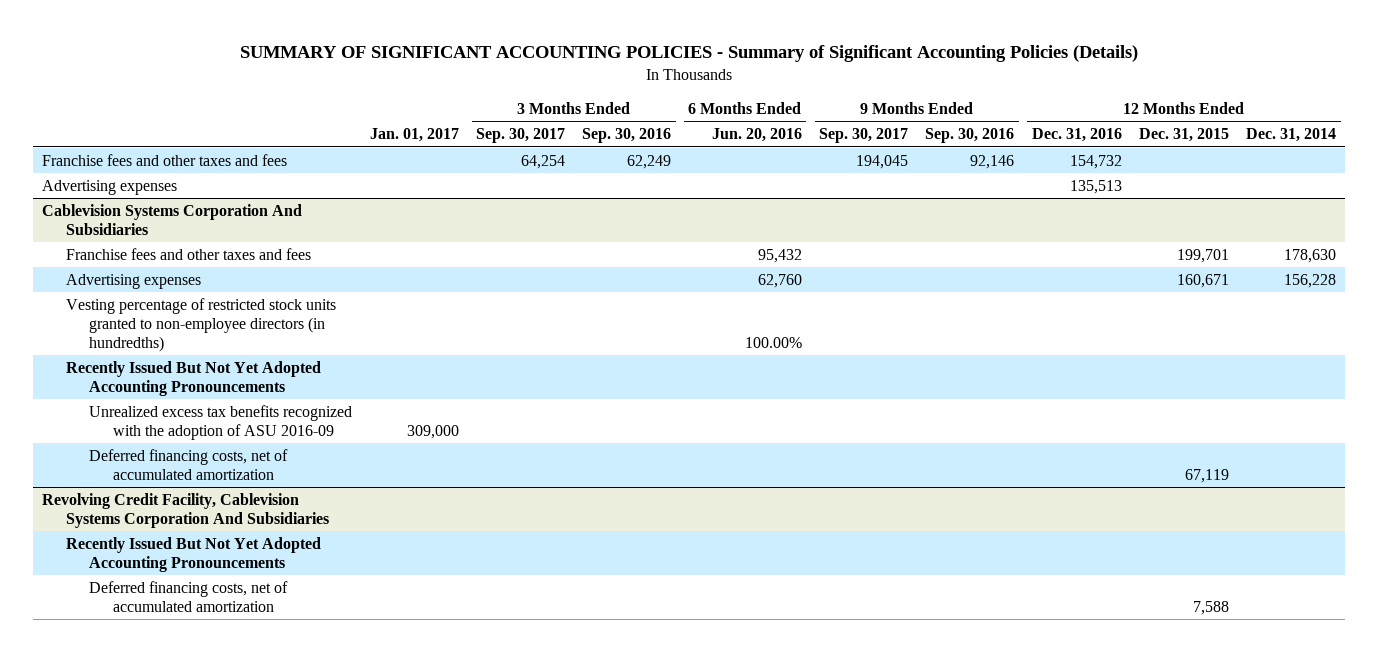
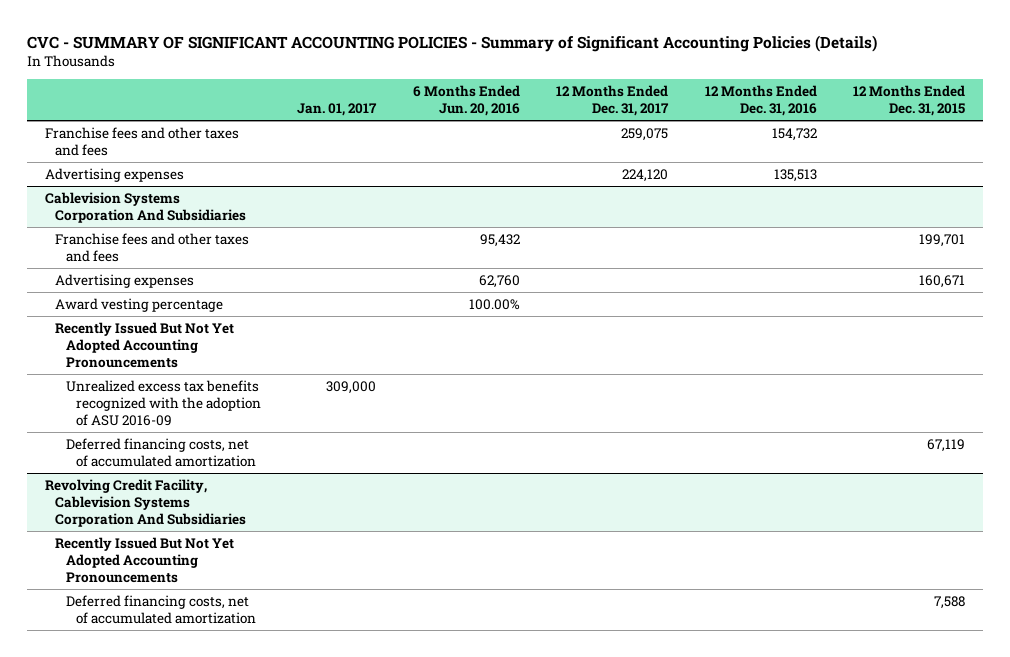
- SUMMARY OF SIGNIFICANT ACCOUNTING POLICIES - Summary of Significant Accounting Policies (Details)
+ CVC - SUMMARY OF SIGNIFICANT ACCOUNTING POLICIES - Summary of Significant Accounting Policies (Details)
- | Jan. 01, 2017 | 3 Months Ended Sep. 30, 2017 | 3 Months Ended Sep. 30, 2016 | 6 Months Ended Jun. 20, 2016 | 9 Months Ended Sep. 30, 2017 | 9 Months Ended Sep. 30, 2016 | 12 Months Ended Dec. 31, 2016 | 12 Months Ended Dec. 31, 2015 | 12 Months Ended Dec. 31, 2014
+ | Jan. 01, 2017 | 6 Months Ended Jun. 20, 2016 | 12 Months Ended Dec. 31, 2017 | 12 Months Ended Dec. 31, 2016 | 12 Months Ended Dec. 31, 2015
@ Cablevision Systems Corporation And Subsidiaries
- Vesting percentage of restricted stock units granted to non-employee directors (in hundredths) | | | | 100.00% | | | | |
+ Award vesting percentage | | 100.00% | | |

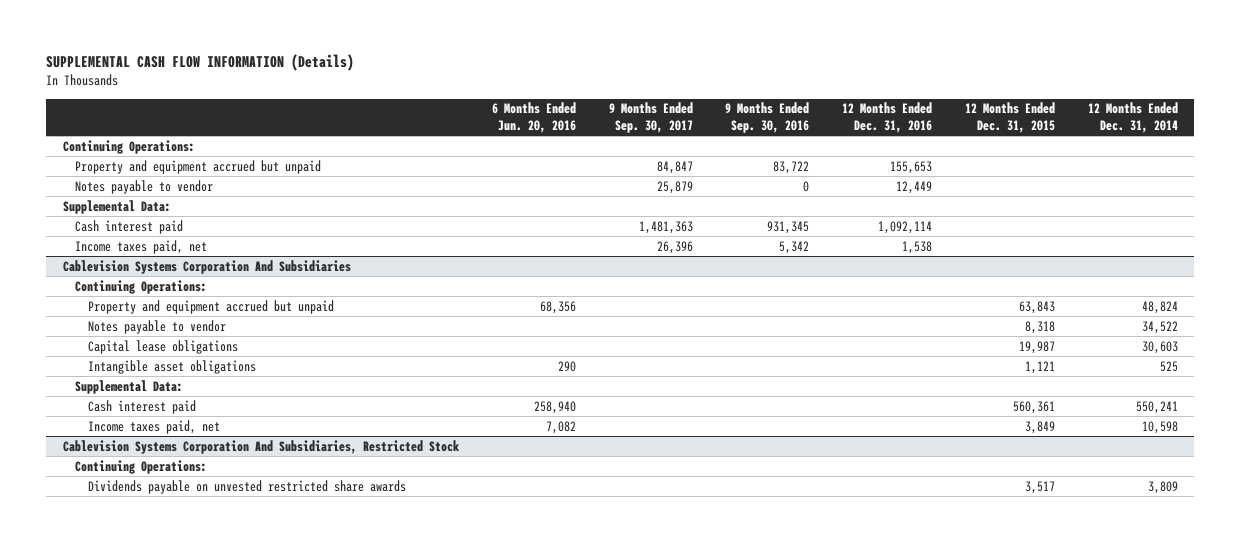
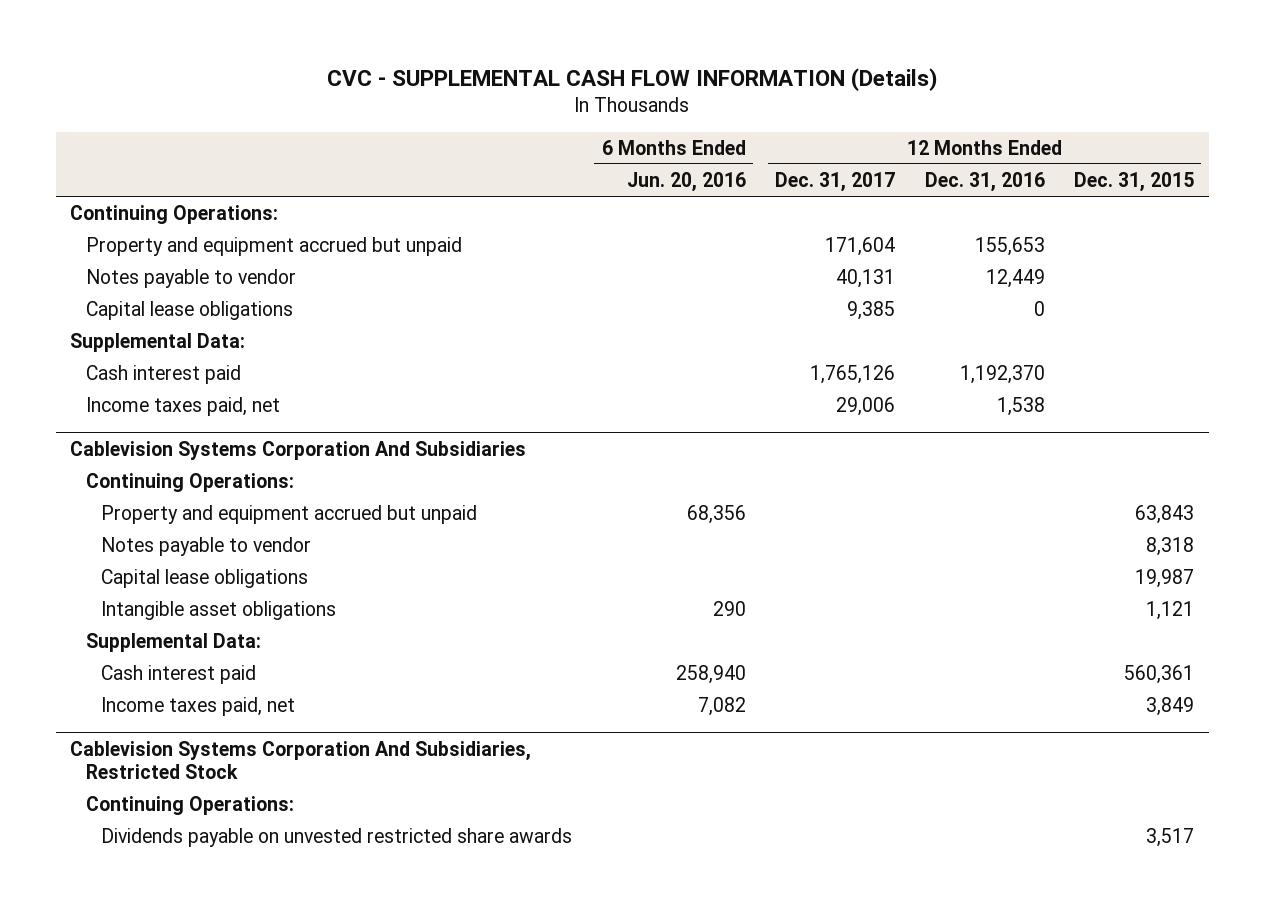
- SUPPLEMENTAL CASH FLOW INFORMATION (Details)
+ CVC - SUPPLEMENTAL CASH FLOW INFORMATION (Details)
- | 6 Months Ended Jun. 20, 2016 | 9 Months Ended Sep. 30, 2017 | 9 Months Ended Sep. 30, 2016 | 12 Months Ended Dec. 31, 2016 | 12 Months Ended Dec. 31, 2015 | 12 Months Ended Dec. 31, 2014
+ | 6 Months Ended Jun. 20, 2016 | 12 Months Ended Dec. 31, 2017 | 12 Months Ended Dec. 31, 2016 | 12 Months Ended Dec. 31, 2015
+ Capital lease obligations | | 9,385 | 0 |
- Cash interest paid | | 1,481,363 | 931,345 | 1,092,114 | |
+ Cash interest paid | | 1,765,126 | 1,192,370 |

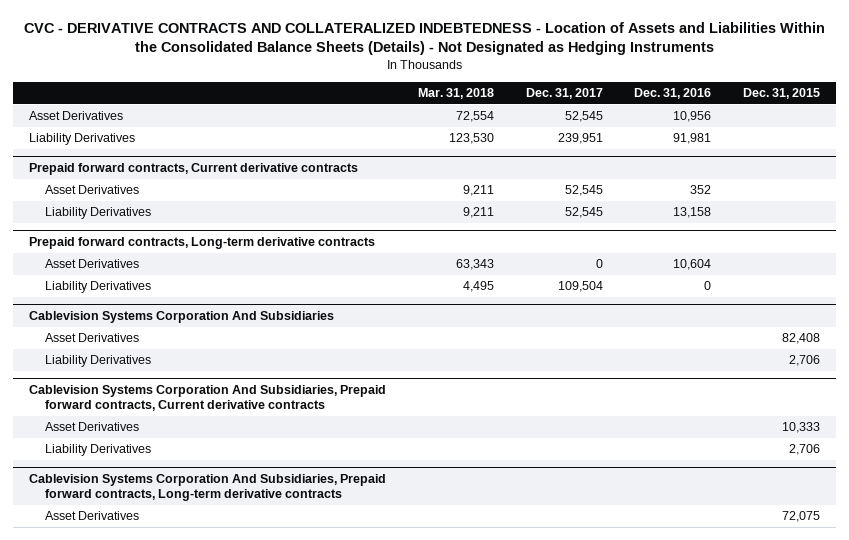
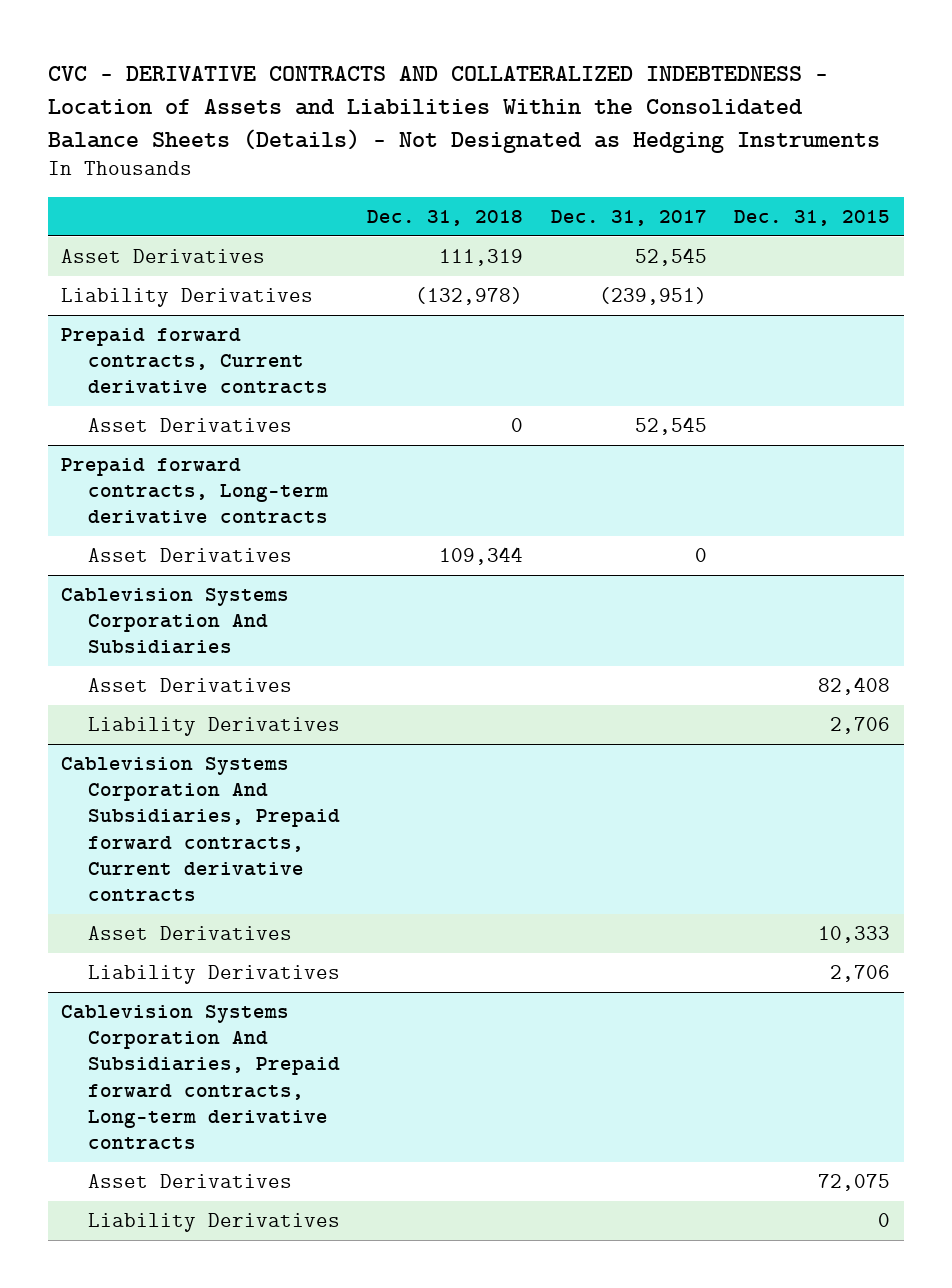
- | Mar. 31, 2018 | Dec. 31, 2017 | Dec. 31, 2016 | Dec. 31, 2015
+ | Dec. 31, 2018 | Dec. 31, 2017 | Dec. 31, 2015
- Liability Derivatives | 123,530 | 239,951 | 91,981 |
+ Liability Derivatives | (132,978) | (239,951) |
@ Prepaid forward contracts, Current derivative contracts
- Liability Derivatives | 9,211 | 52,545 | 13,158 |
@ Prepaid forward contracts, Long-term derivative contracts
- Liability Derivatives | 4,495 | 109,504 | 0 |
@ Cablevision Systems Corporation And Subsidiaries, Prepaid forward contracts, Long-term derivative contracts
+ Liability Derivatives | | | 0

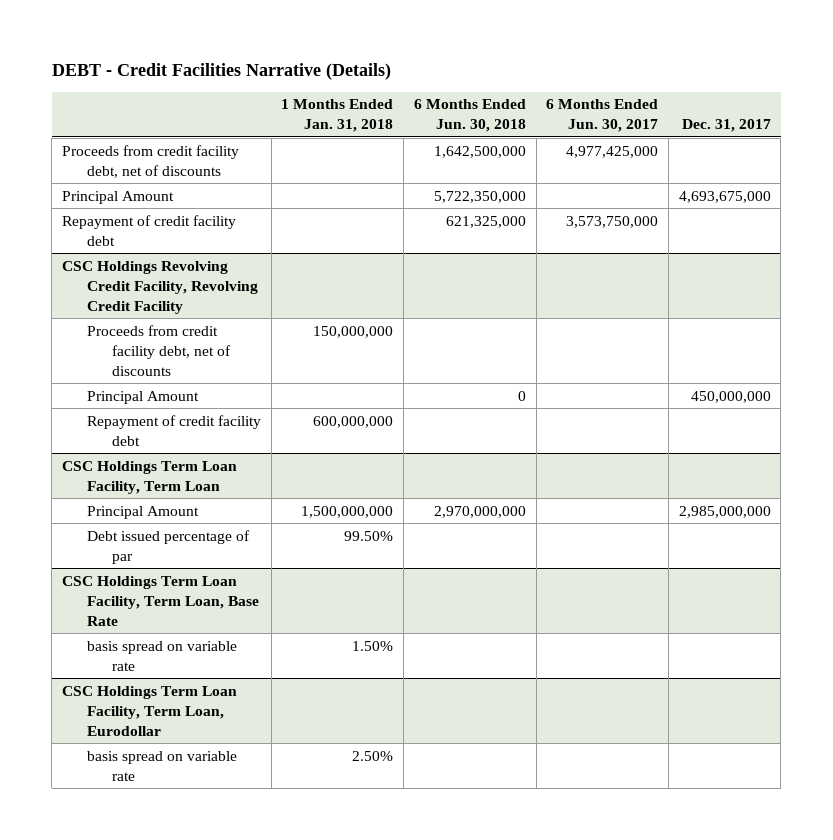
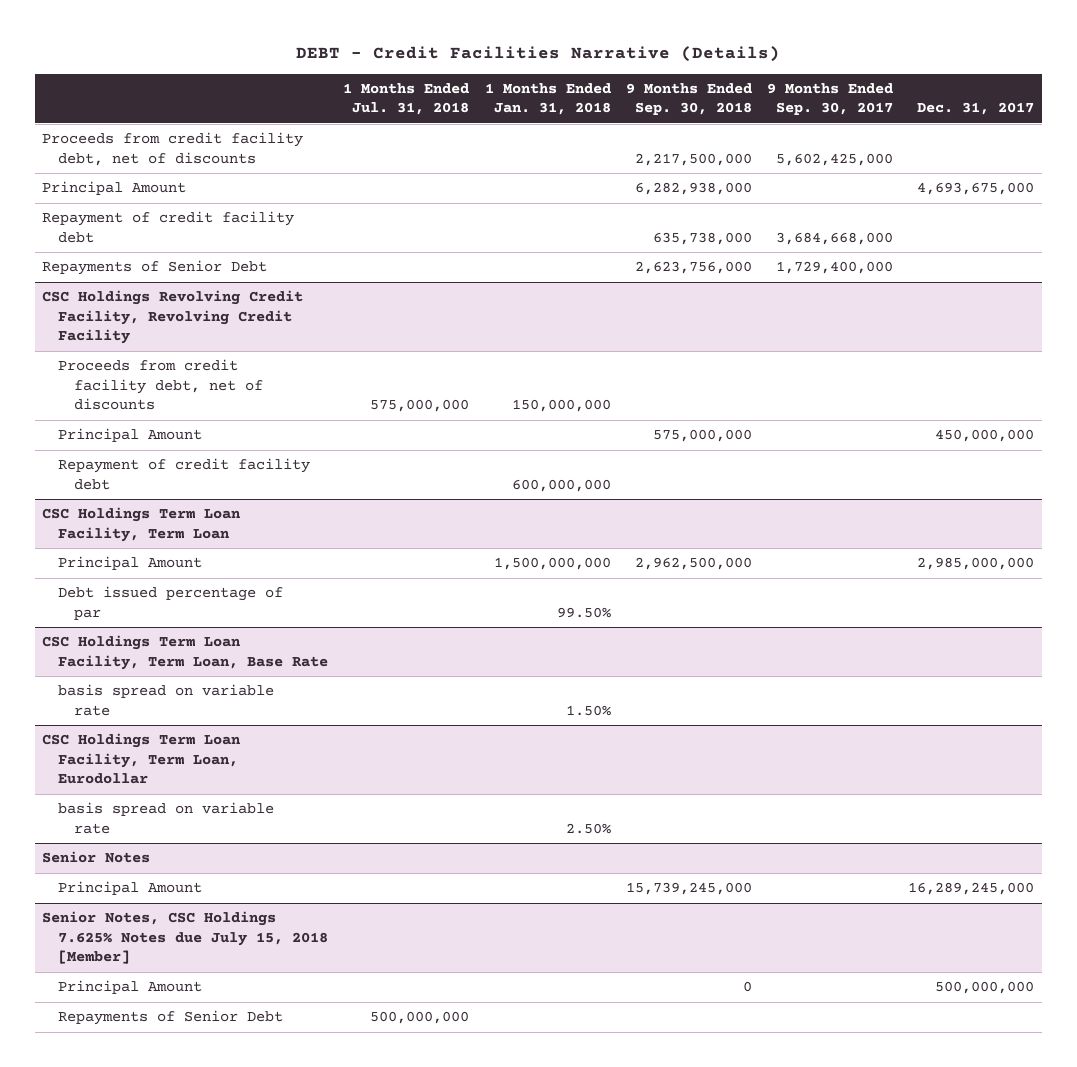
- | 1 Months Ended Jan. 31, 2018 | 6 Months Ended Jun. 30, 2018 | 6 Months Ended Jun. 30, 2017 | Dec. 31, 2017
+ | 1 Months Ended Jul. 31, 2018 | 1 Months Ended Jan. 31, 2018 | 9 Months Ended Sep. 30, 2018 | 9 Months Ended Sep. 30, 2017 | Dec. 31, 2017
+ Repayments of Senior Debt | | | 2,623,756,000 | 1,729,400,000 |
+ Senior Notes
+ Principal Amount | | | 15,739,245,000 | | 16,289,245,000
+ Senior Notes, CSC Holdings 7.625% Notes due July 15, 2018 [Member]
+ Principal Amount | | | 0 | | 500,000,000
+ Repayments of Senior Debt | 500,000,000 | | | |

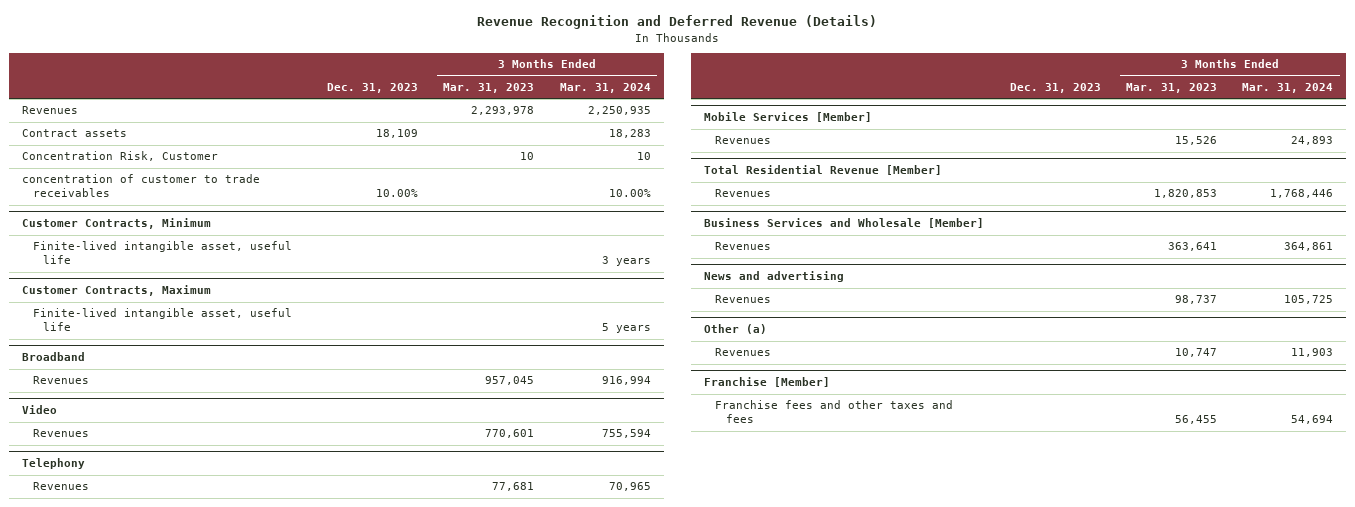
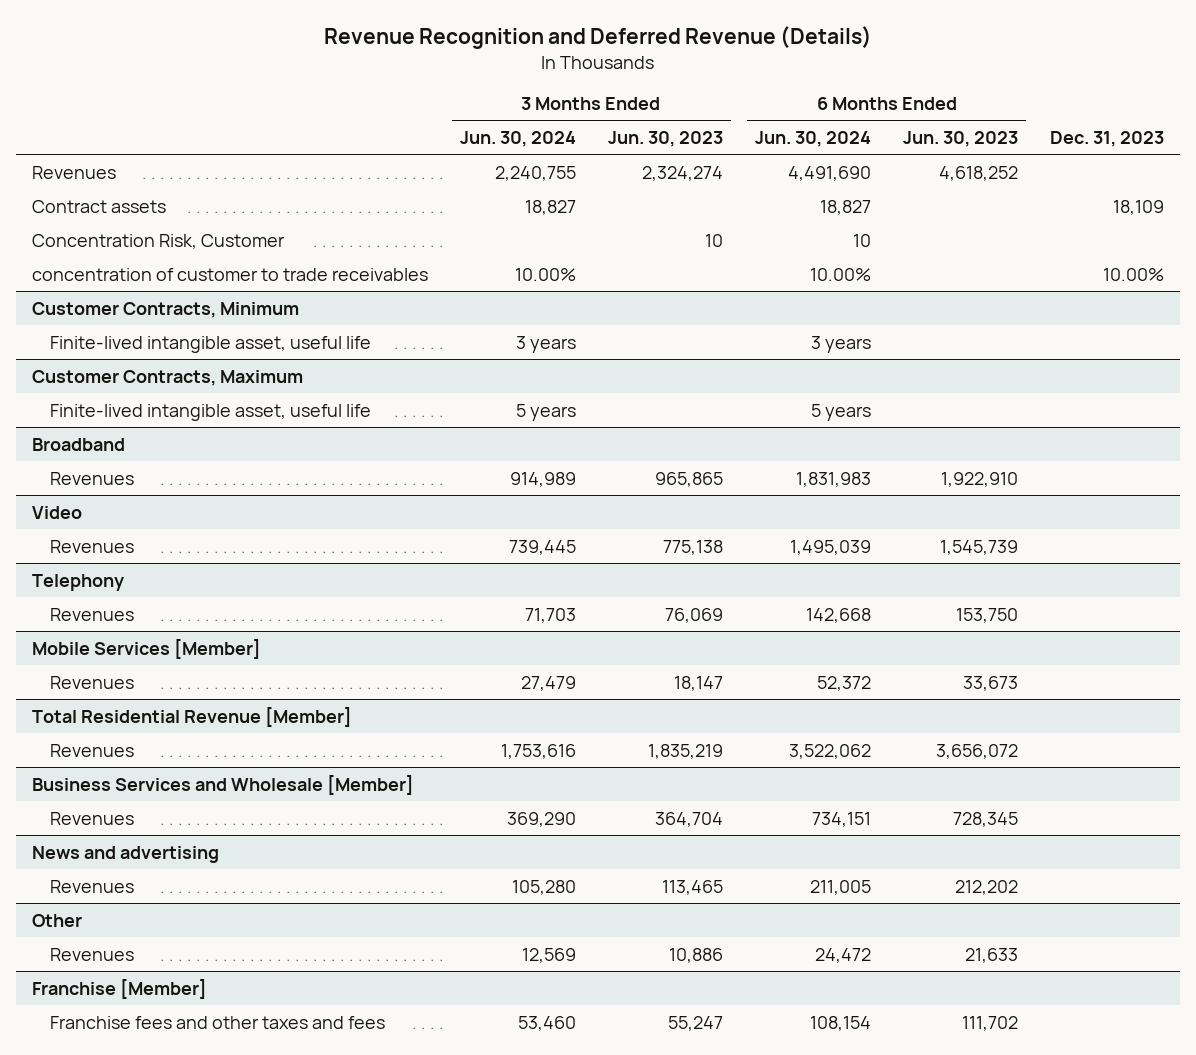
- | Dec. 31, 2023 | 3 Months Ended Mar. 31, 2023 | 3 Months Ended Mar. 31, 2024
+ | 3 Months Ended Jun. 30, 2024 | 3 Months Ended Jun. 30, 2023 | 6 Months Ended Jun. 30, 2024 | 6 Months Ended Jun. 30, 2023 | Dec. 31, 2023
- Other (a)
+ Other

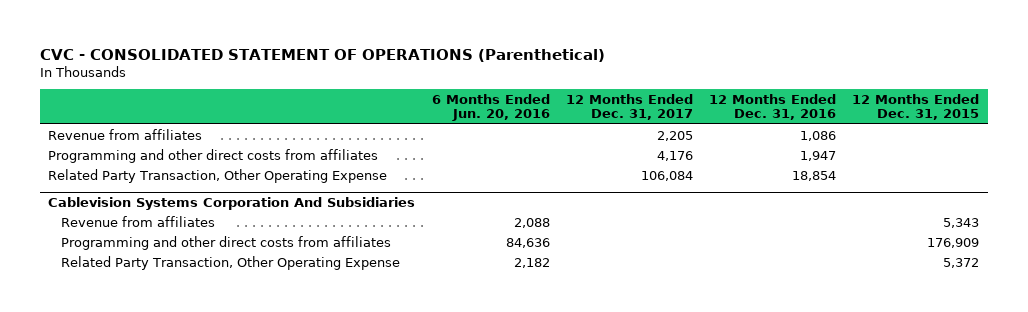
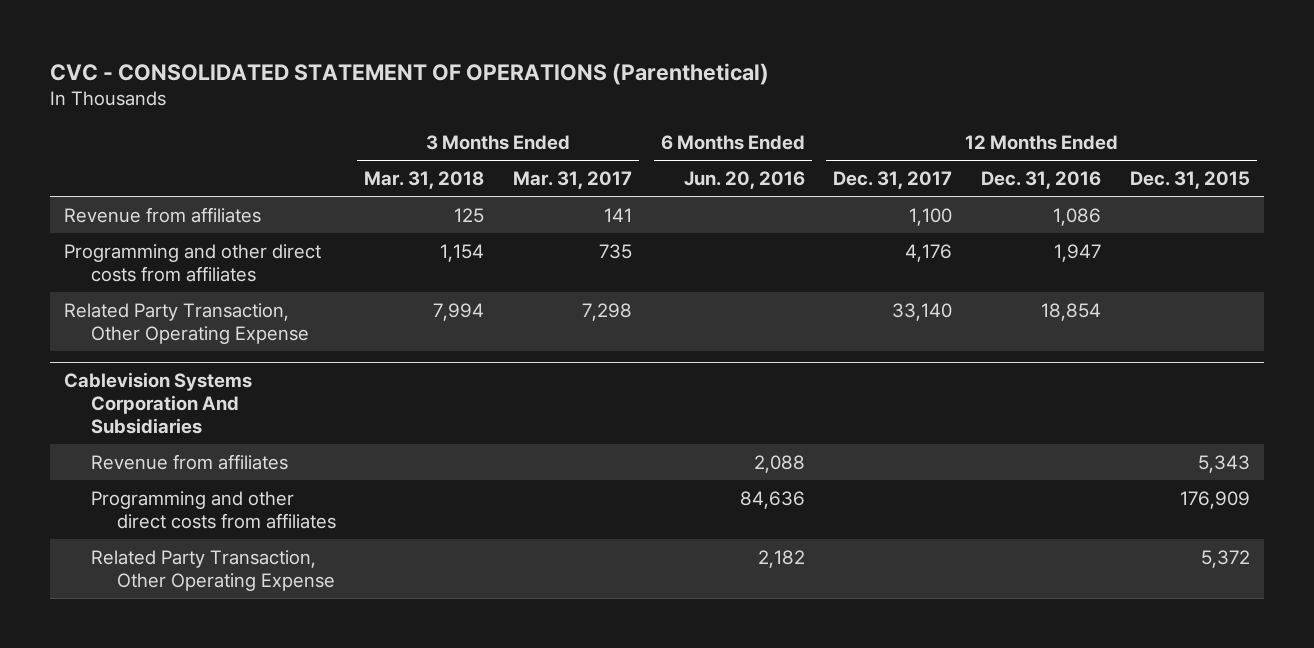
- | 6 Months Ended Jun. 20, 2016 | 12 Months Ended Dec. 31, 2017 | 12 Months Ended Dec. 31, 2016 | 12 Months Ended Dec. 31, 2015
+ | 3 Months Ended Mar. 31, 2018 | 3 Months Ended Mar. 31, 2017 | 6 Months Ended Jun. 20, 2016 | 12 Months Ended Dec. 31, 2017 | 12 Months Ended Dec. 31, 2016 | 12 Months Ended Dec. 31, 2015
- Revenue from affiliates | | 2,205 | 1,086 |
+ Revenue from affiliates | 125 | 141 | | 1,100 | 1,086 |
- Related Party Transaction, Other Operating Expense | | 106,084 | 18,854 |
+ Related Party Transaction, Other Operating Expense | 7,994 | 7,298 | | 33,140 | 18,854 |

